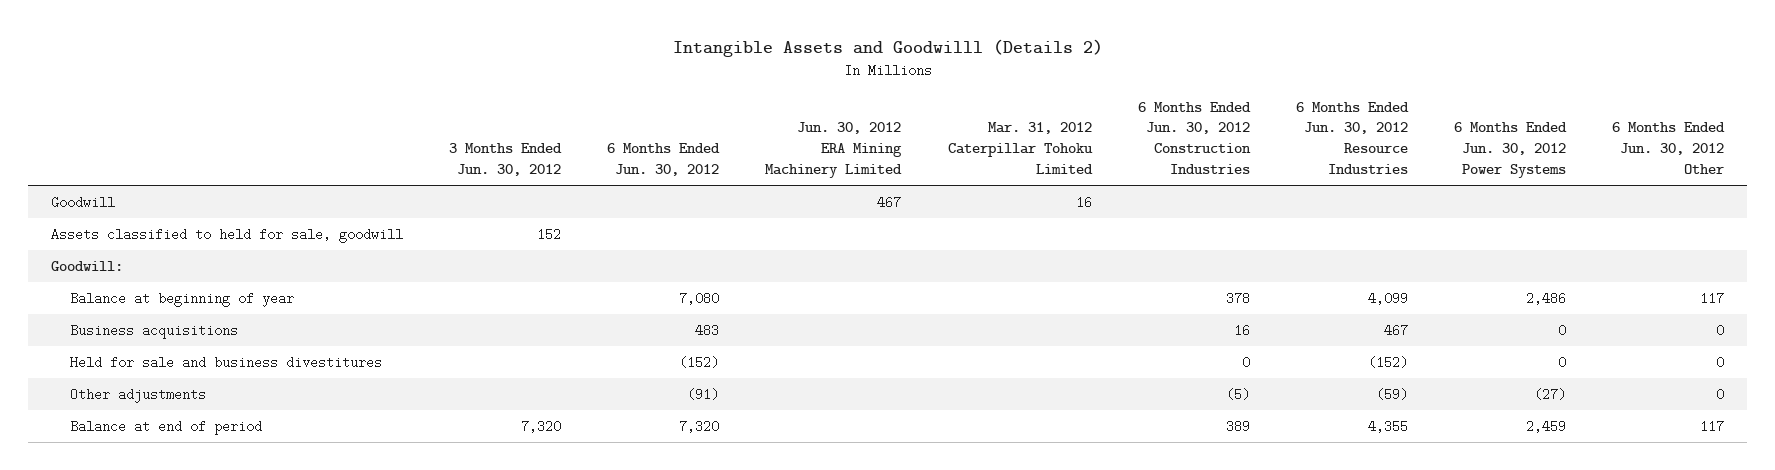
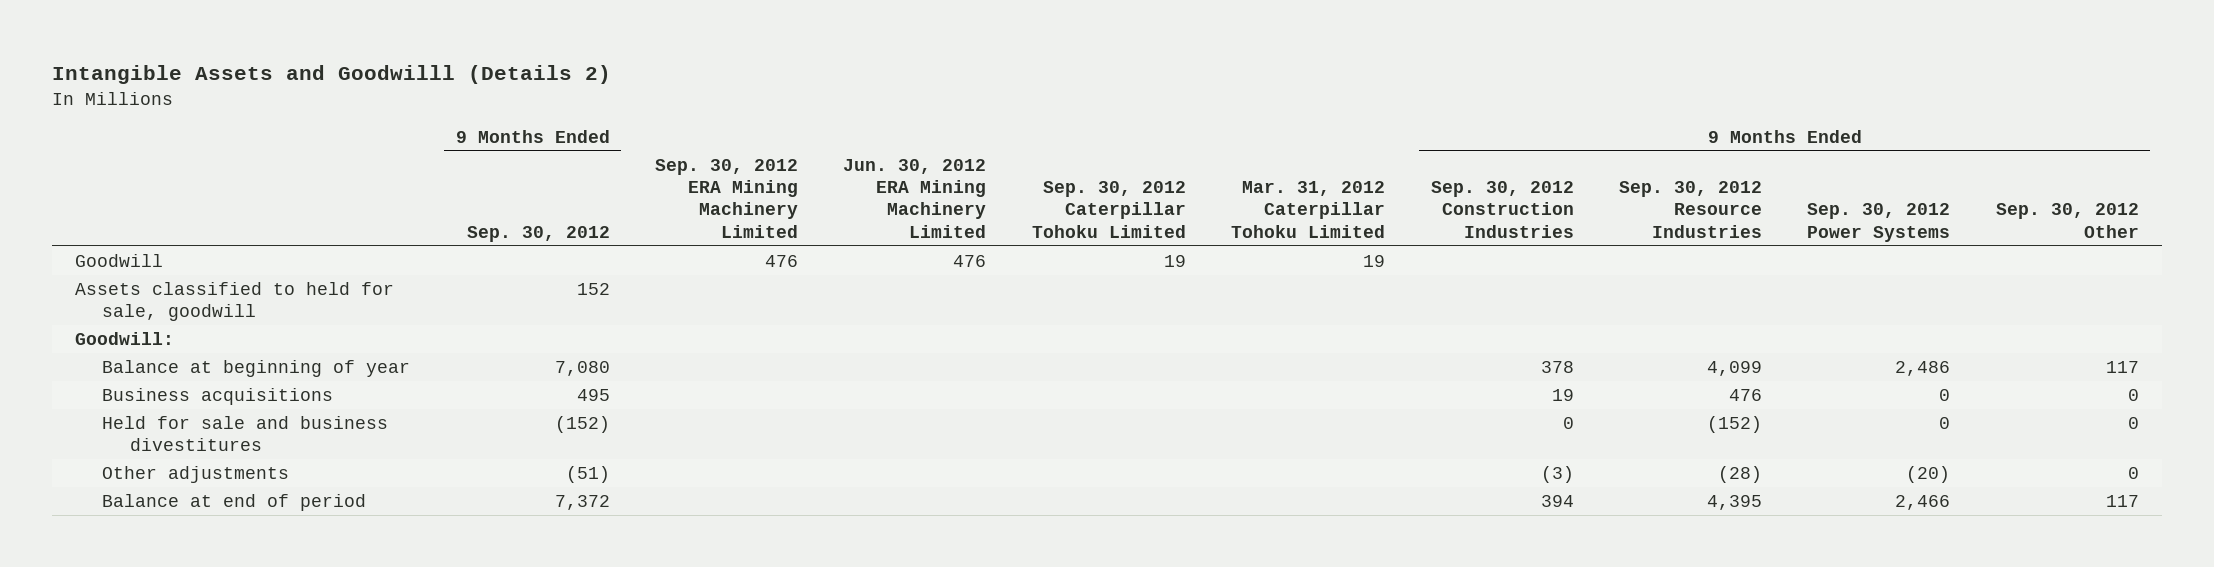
- | 3 Months Ended Jun. 30, 2012 | 6 Months Ended Jun. 30, 2012 | Jun. 30, 2012 ERA Mining Machinery Limited | Mar. 31, 2012 Caterpillar Tohoku Limited | 6 Months Ended Jun. 30, 2012 Construction Industries | 6 Months Ended Jun. 30, 2012 Resource Industries | 6 Months Ended Jun. 30, 2012 Power Systems | 6 Months Ended Jun. 30, 2012 Other
+ | 9 Months Ended Sep. 30, 2012 | Sep. 30, 2012 ERA Mining Machinery Limited | Jun. 30, 2012 ERA Mining Machinery Limited | Sep. 30, 2012 Caterpillar Tohoku Limited | Mar. 31, 2012 Caterpillar Tohoku Limited | 9 Months Ended Sep. 30, 2012 Construction Industries | 9 Months Ended Sep. 30, 2012 Resource Industries | 9 Months Ended Sep. 30, 2012 Power Systems | 9 Months Ended Sep. 30, 2012 Other
- Goodwill | | | 467 | 16 | | | |
+ Goodwill | | 476 | 476 | 19 | 19 | | | |

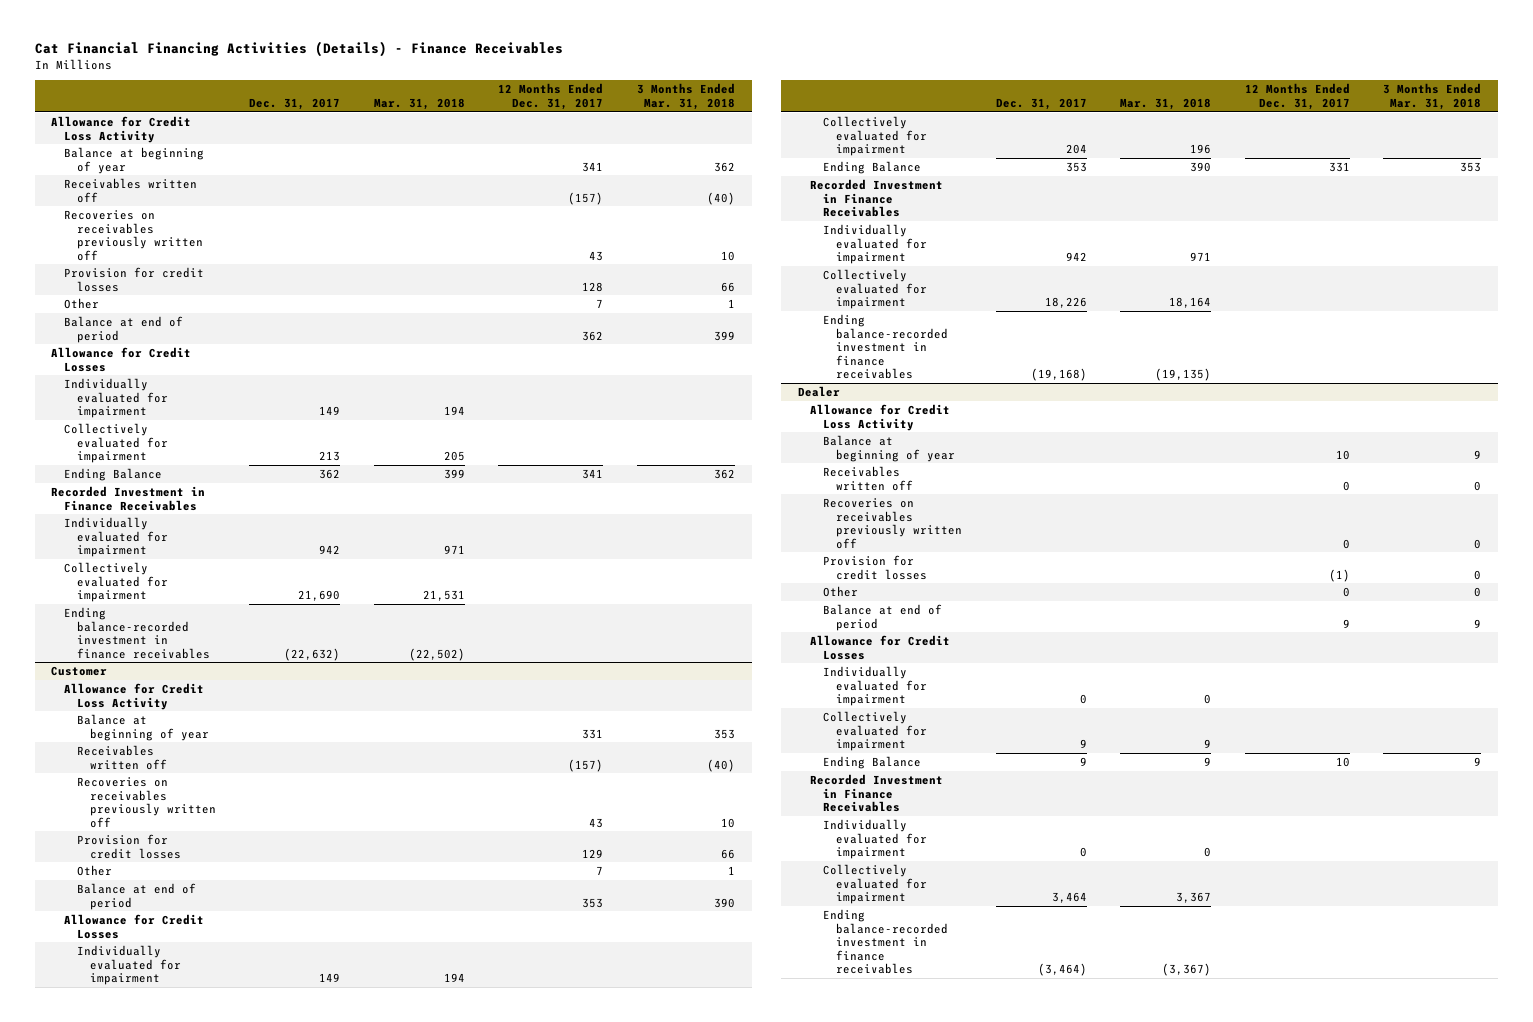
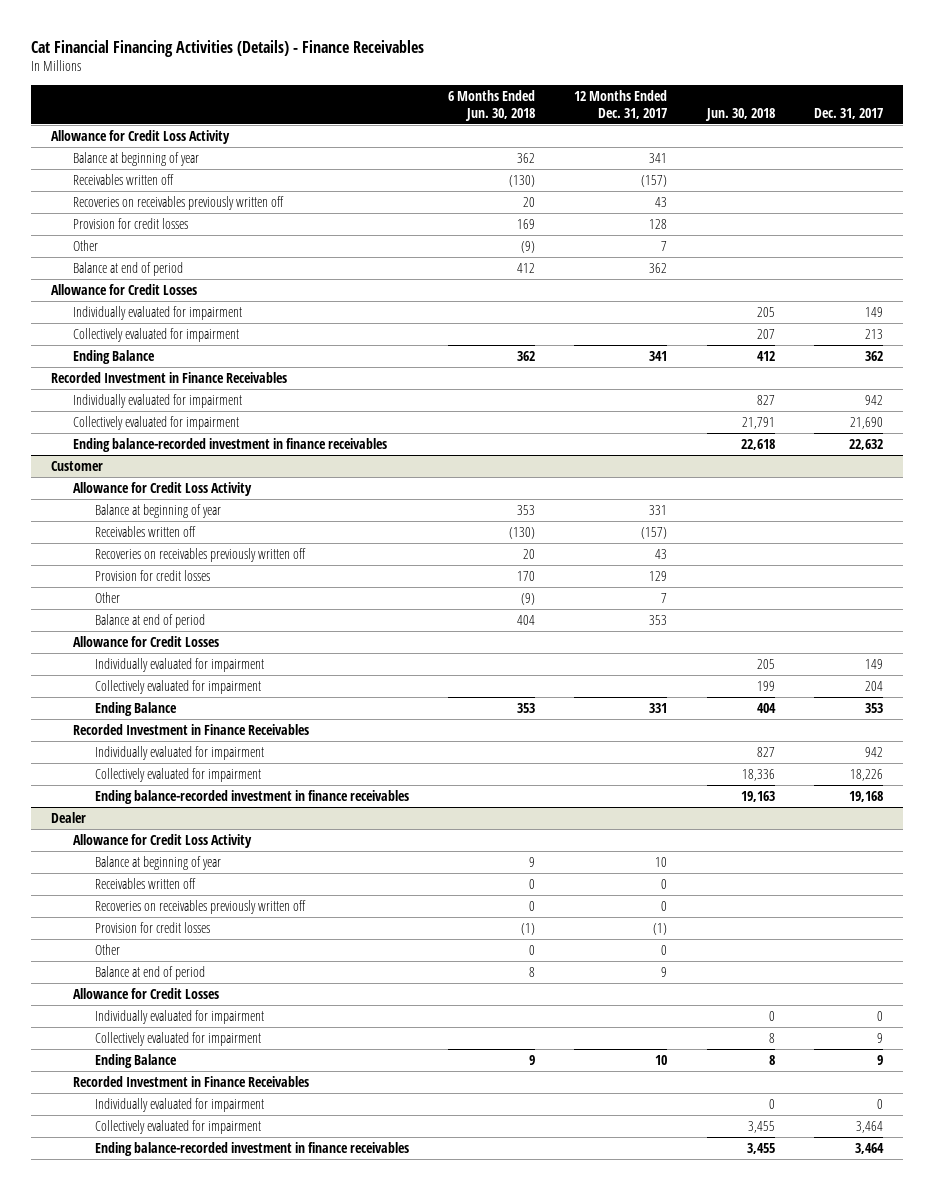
- | Dec. 31, 2017 | Mar. 31, 2018 | 12 Months Ended Dec. 31, 2017 | 3 Months Ended Mar. 31, 2018
+ | 6 Months Ended Jun. 30, 2018 | 12 Months Ended Dec. 31, 2017 | Jun. 30, 2018 | Dec. 31, 2017
- Ending balance-recorded investment in finance receivables | (22,632) | (22,502) | |
+ Ending balance-recorded investment in finance receivables | | | 22,618 | 22,632
@ Customer
- Ending balance-recorded investment in finance receivables | (19,168) | (19,135) | |
+ Ending balance-recorded investment in finance receivables | | | 19,163 | 19,168
@ Dealer
- Ending balance-recorded investment in finance receivables | (3,464) | (3,367) | |
+ Ending balance-recorded investment in finance receivables | | | 3,455 | 3,464

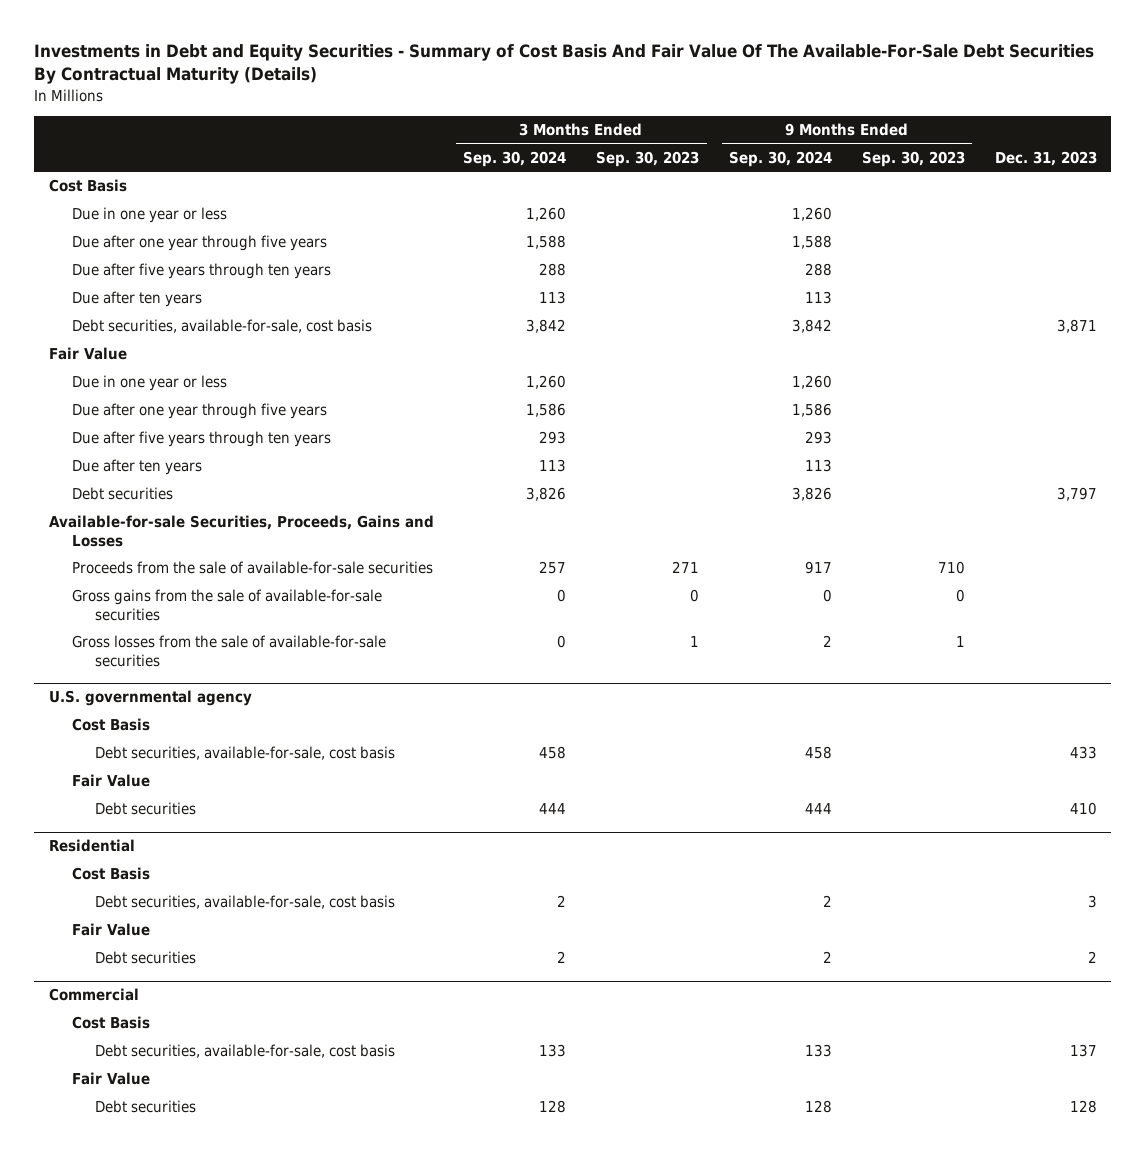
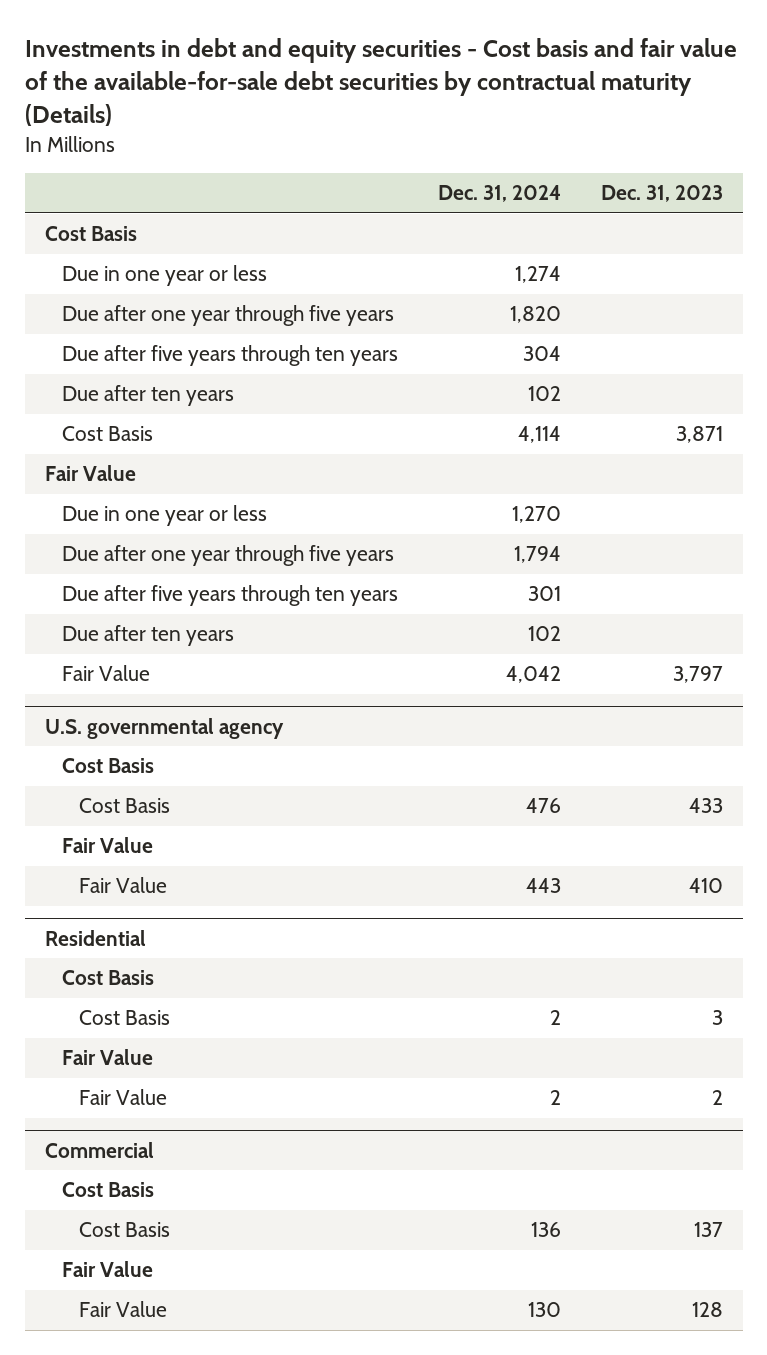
- Investments in Debt and Equity Securities - Summary of Cost Basis And Fair Value Of The Available-For-Sale Debt Securities By Contractual Maturity (Details)
+ Investments in debt and equity securities - Cost basis and fair value of the available-for-sale debt securities by contractual maturity (Details)
- | 3 Months Ended Sep. 30, 2024 | 3 Months Ended Sep. 30, 2023 | 9 Months Ended Sep. 30, 2024 | 9 Months Ended Sep. 30, 2023 | Dec. 31, 2023
+ | Dec. 31, 2024 | Dec. 31, 2023
- Debt securities, available-for-sale, cost basis | 3,842 | | 3,842 | | 3,871
+ Cost Basis | 4,114 | 3,871
- Debt securities | 3,826 | | 3,826 | | 3,797
- Available-for-sale Securities, Proceeds, Gains and Losses
- Proceeds from the sale of available-for-sale securities | 257 | 271 | 917 | 710 |
- Gross gains from the sale of available-for-sale securities | 0 | 0 | 0 | 0 |
- Gross losses from the sale of available-for-sale securities | 0 | 1 | 2 | 1 |
+ Fair Value | 4,042 | 3,797
@ U.S. governmental agency
- Debt securities, available-for-sale, cost basis | 458 | | 458 | | 433
+ Cost Basis | 476 | 433
- Debt securities | 444 | | 444 | | 410
+ Fair Value | 443 | 410
@ Residential
- Debt securities, available-for-sale, cost basis | 2 | | 2 | | 3
+ Cost Basis | 2 | 3
- Debt securities | 2 | | 2 | | 2
+ Fair Value | 2 | 2
@ Commercial
- Debt securities, available-for-sale, cost basis | 133 | | 133 | | 137
+ Cost Basis | 136 | 137
- Debt securities | 128 | | 128 | | 128
+ Fair Value | 130 | 128

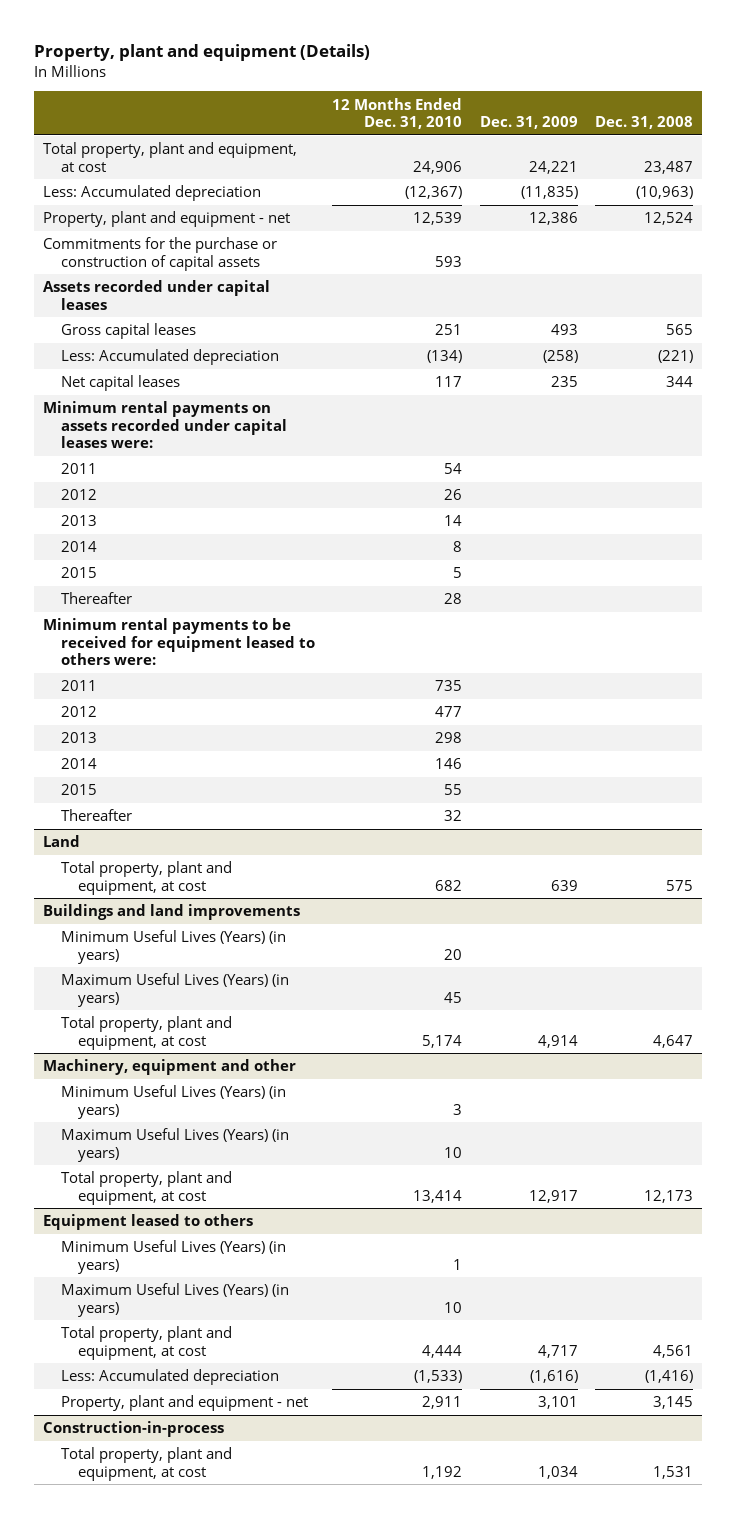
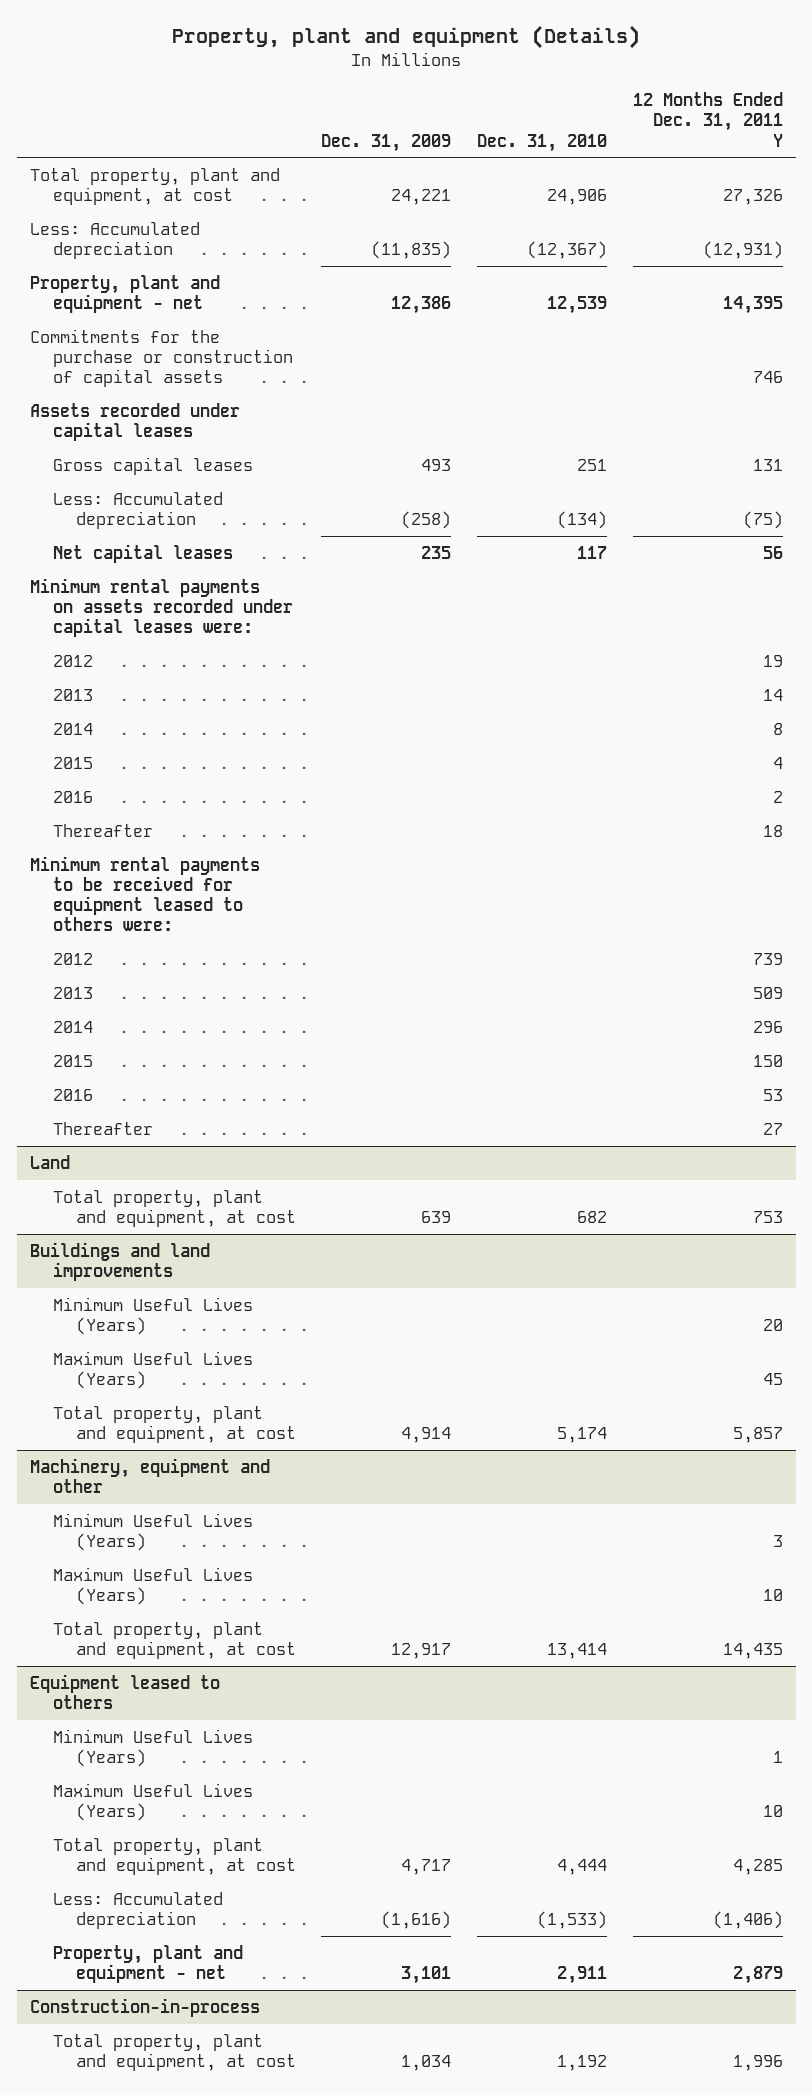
- | 12 Months Ended Dec. 31, 2010 | Dec. 31, 2009 | Dec. 31, 2008
+ | Dec. 31, 2009 | Dec. 31, 2010 | 12 Months Ended Dec. 31, 2011 Y
- 2011 | 54 | |
+ 2016 | | | 2
- 2011 | 735 | |
+ 2016 | | | 53
@ Buildings and land improvements
- Minimum Useful Lives (Years) (in years) | 20 | |
- Maximum Useful Lives (Years) (in years) | 45 | |
+ Minimum Useful Lives (Years) | | | 20
+ Maximum Useful Lives (Years) | | | 45
@ Machinery, equipment and other
- Minimum Useful Lives (Years) (in years) | 3 | |
- Maximum Useful Lives (Years) (in years) | 10 | |
+ Minimum Useful Lives (Years) | | | 3
+ Maximum Useful Lives (Years) | | | 10
@ Equipment leased to others
- Minimum Useful Lives (Years) (in years) | 1 | |
- Maximum Useful Lives (Years) (in years) | 10 | |
+ Minimum Useful Lives (Years) | | | 1
+ Maximum Useful Lives (Years) | | | 10

